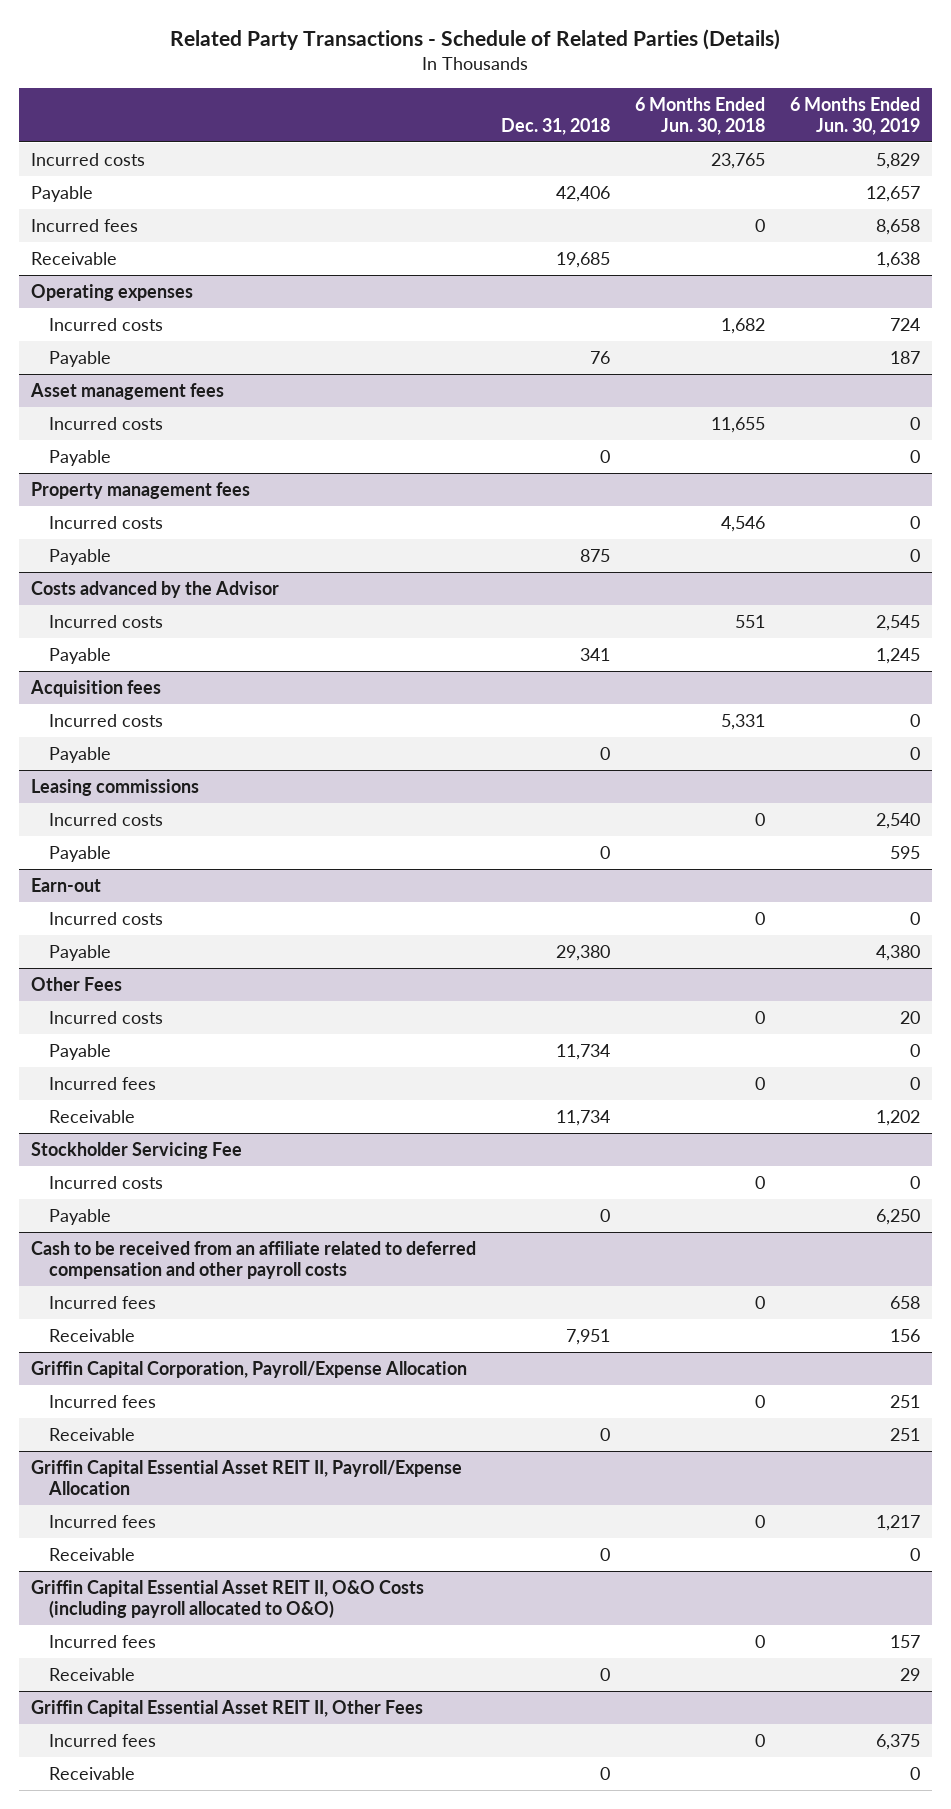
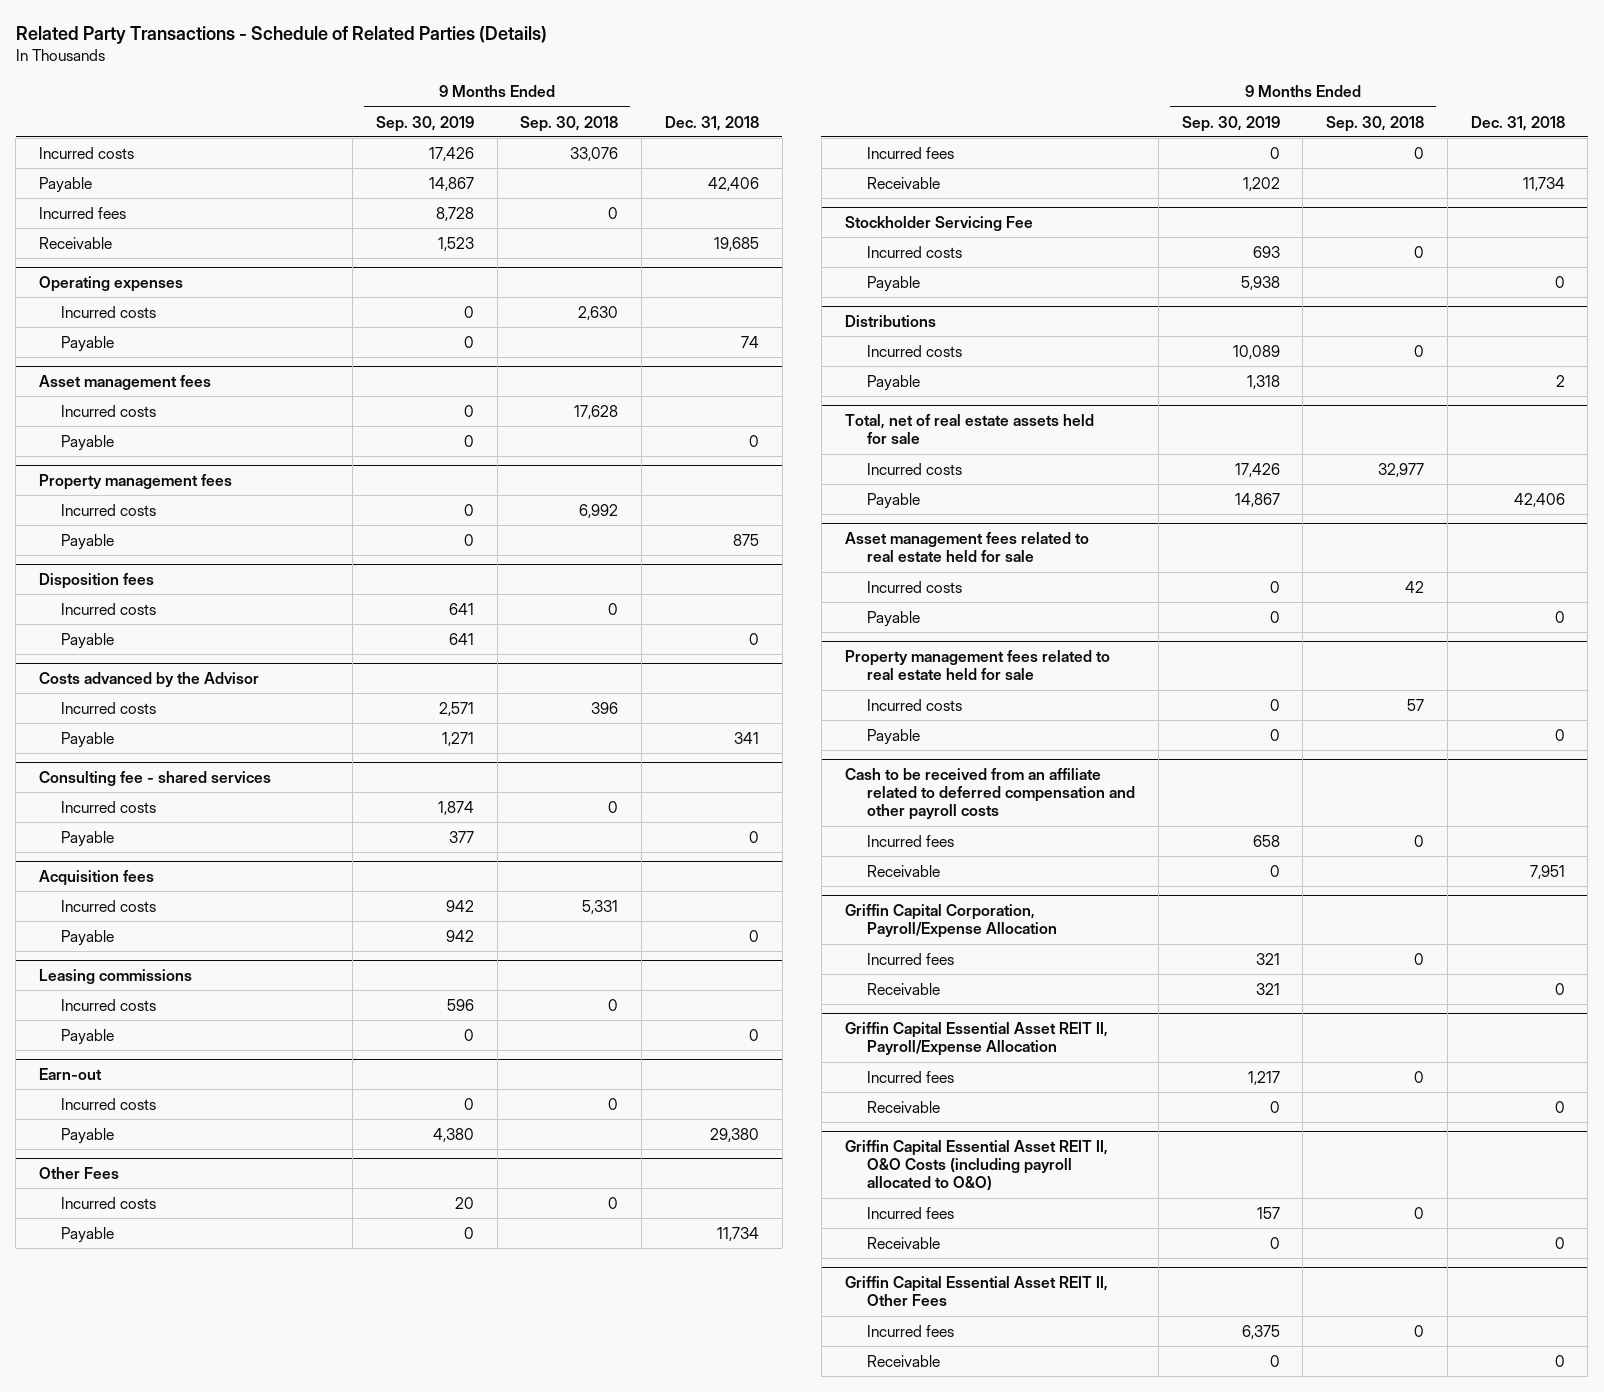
- | Dec. 31, 2018 | 6 Months Ended Jun. 30, 2018 | 6 Months Ended Jun. 30, 2019
+ | 9 Months Ended Sep. 30, 2019 | 9 Months Ended Sep. 30, 2018 | Dec. 31, 2018
@ Operating expenses
- Payable | 76 | | 187
+ Payable | 0 | | 74
+ Disposition fees
+ Incurred costs | 641 | 0 |
+ Payable | 641 | | 0
+ Consulting fee - shared services
+ Incurred costs | 1,874 | 0 |
+ Payable | 377 | | 0
+ Distributions
+ Incurred costs | 10,089 | 0 |
+ Payable | 1,318 | | 2
+ Total, net of real estate assets held for sale
+ Incurred costs | 17,426 | 32,977 |
+ Payable | 14,867 | | 42,406
+ Asset management fees related to real estate held for sale
+ Incurred costs | 0 | 42 |
+ Payable | 0 | | 0
+ Property management fees related to real estate held for sale
+ Incurred costs | 0 | 57 |
+ Payable | 0 | | 0

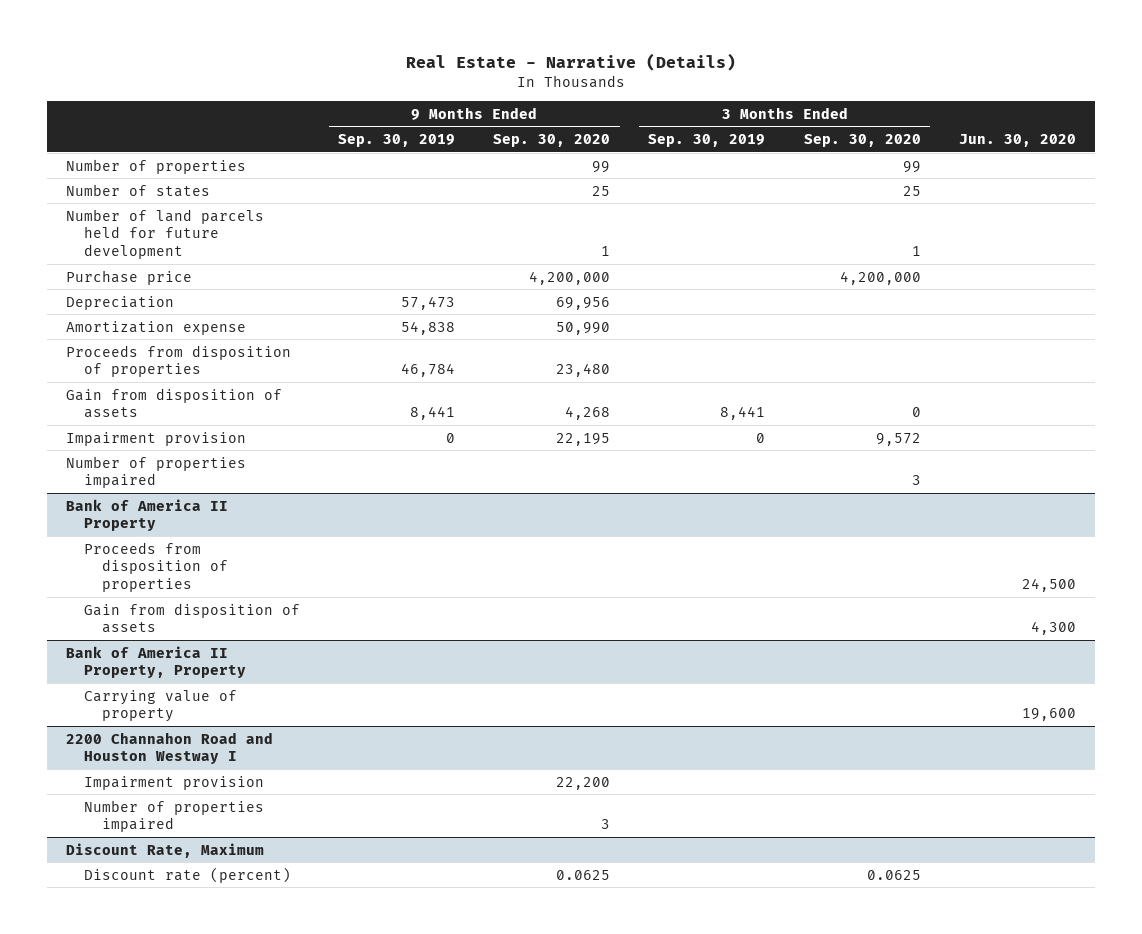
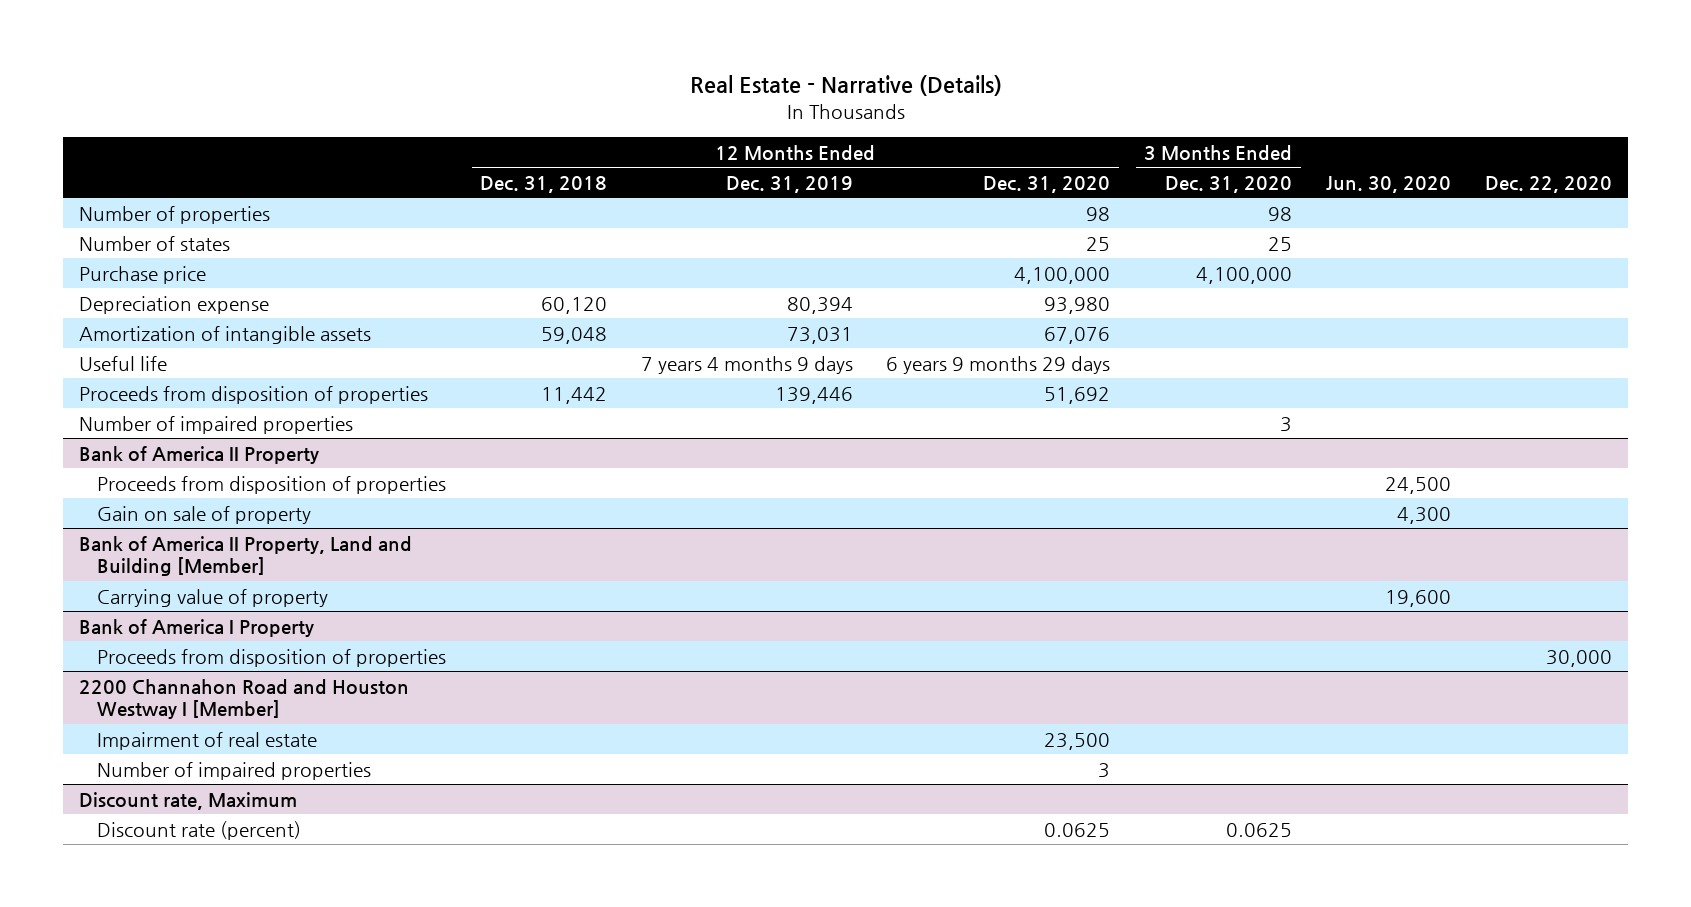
- | 9 Months Ended Sep. 30, 2019 | 9 Months Ended Sep. 30, 2020 | 3 Months Ended Sep. 30, 2019 | 3 Months Ended Sep. 30, 2020 | Jun. 30, 2020
+ | 12 Months Ended Dec. 31, 2018 | 12 Months Ended Dec. 31, 2019 | 12 Months Ended Dec. 31, 2020 | 3 Months Ended Dec. 31, 2020 | Jun. 30, 2020 | Dec. 22, 2020
- Number of land parcels held for future development | | 1 | | 1 |
- Depreciation | 57,473 | 69,956 | | |
- Amortization expense | 54,838 | 50,990 | | |
+ Depreciation expense | 60,120 | 80,394 | 93,980 | | |
+ Amortization of intangible assets | 59,048 | 73,031 | 67,076 | | |
+ Useful life | | 7 years 4 months 9 days | 6 years 9 months 29 days | | |
- Gain from disposition of assets | 8,441 | 4,268 | 8,441 | 0 |
- Impairment provision | 0 | 22,195 | 0 | 9,572 |
- Number of properties impaired | | | | 3 |
+ Number of impaired properties | | | | 3 | |
@ Bank of America II Property
- Gain from disposition of assets | | | | | 4,300
- Bank of America II Property, Property
@ Bank of America II Property
+ Gain on sale of property | | | | | 4,300 |
+ Bank of America II Property, Land and Building [Member]
- 2200 Channahon Road and Houston Westway I
- Impairment provision | | 22,200 | | |
- Number of properties impaired | | 3 | | |
- Discount Rate, Maximum
+ Bank of America I Property
+ Proceeds from disposition of properties | | | | | | 30,000
+ 2200 Channahon Road and Houston Westway I [Member]
+ Impairment of real estate | | | 23,500 | | |
+ Number of impaired properties | | | 3 | | |
+ Discount rate, Maximum

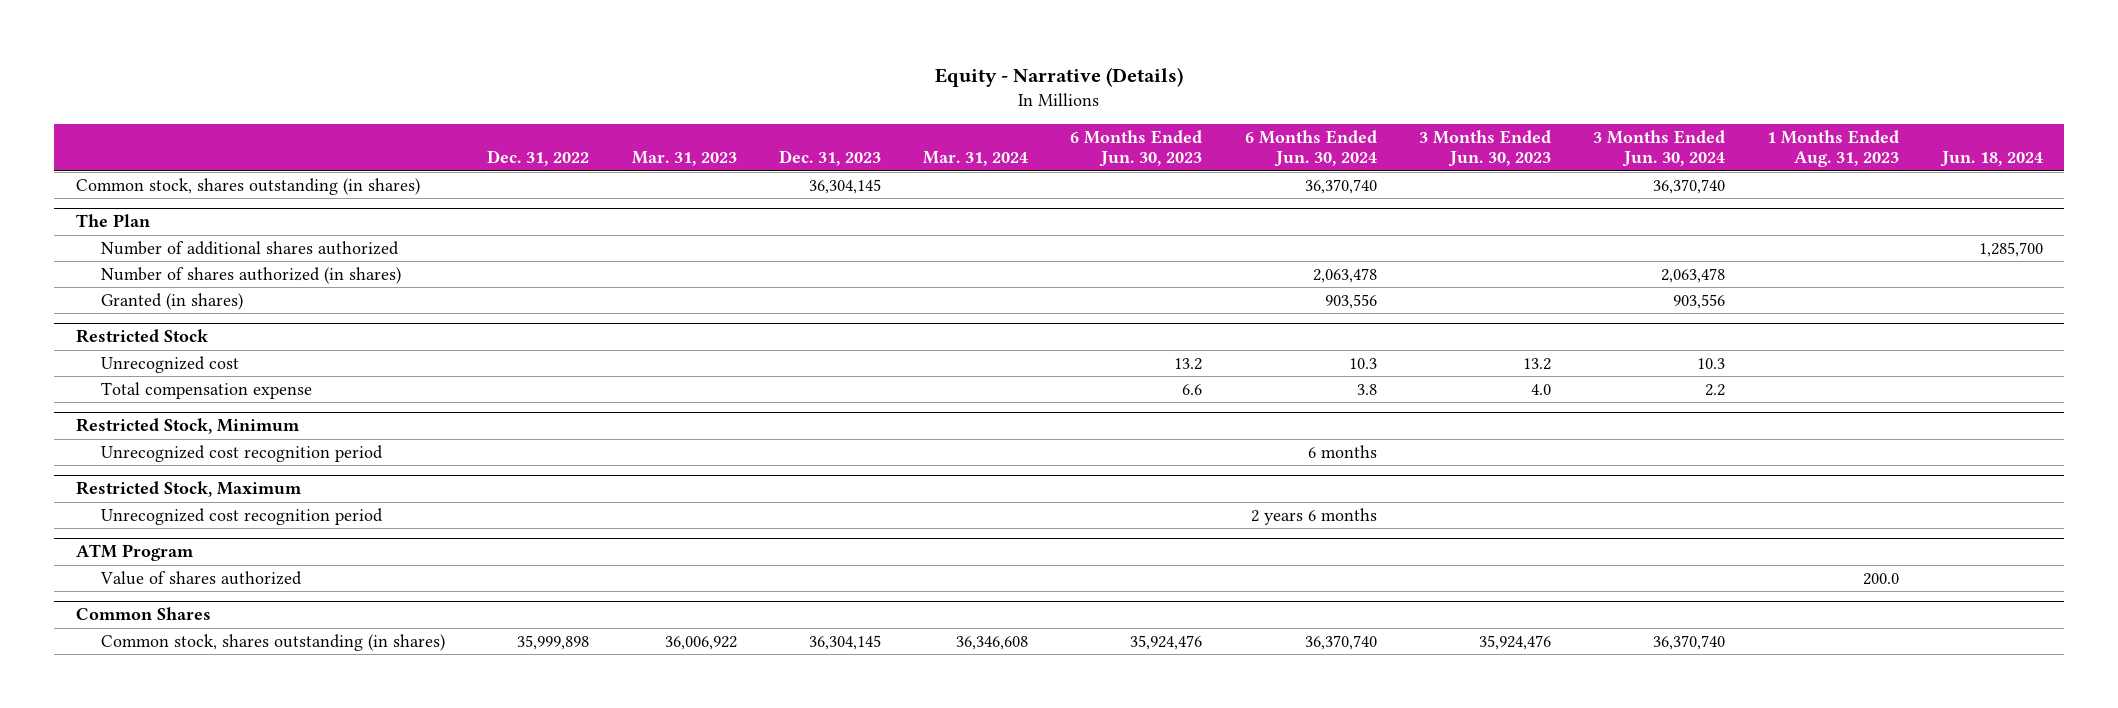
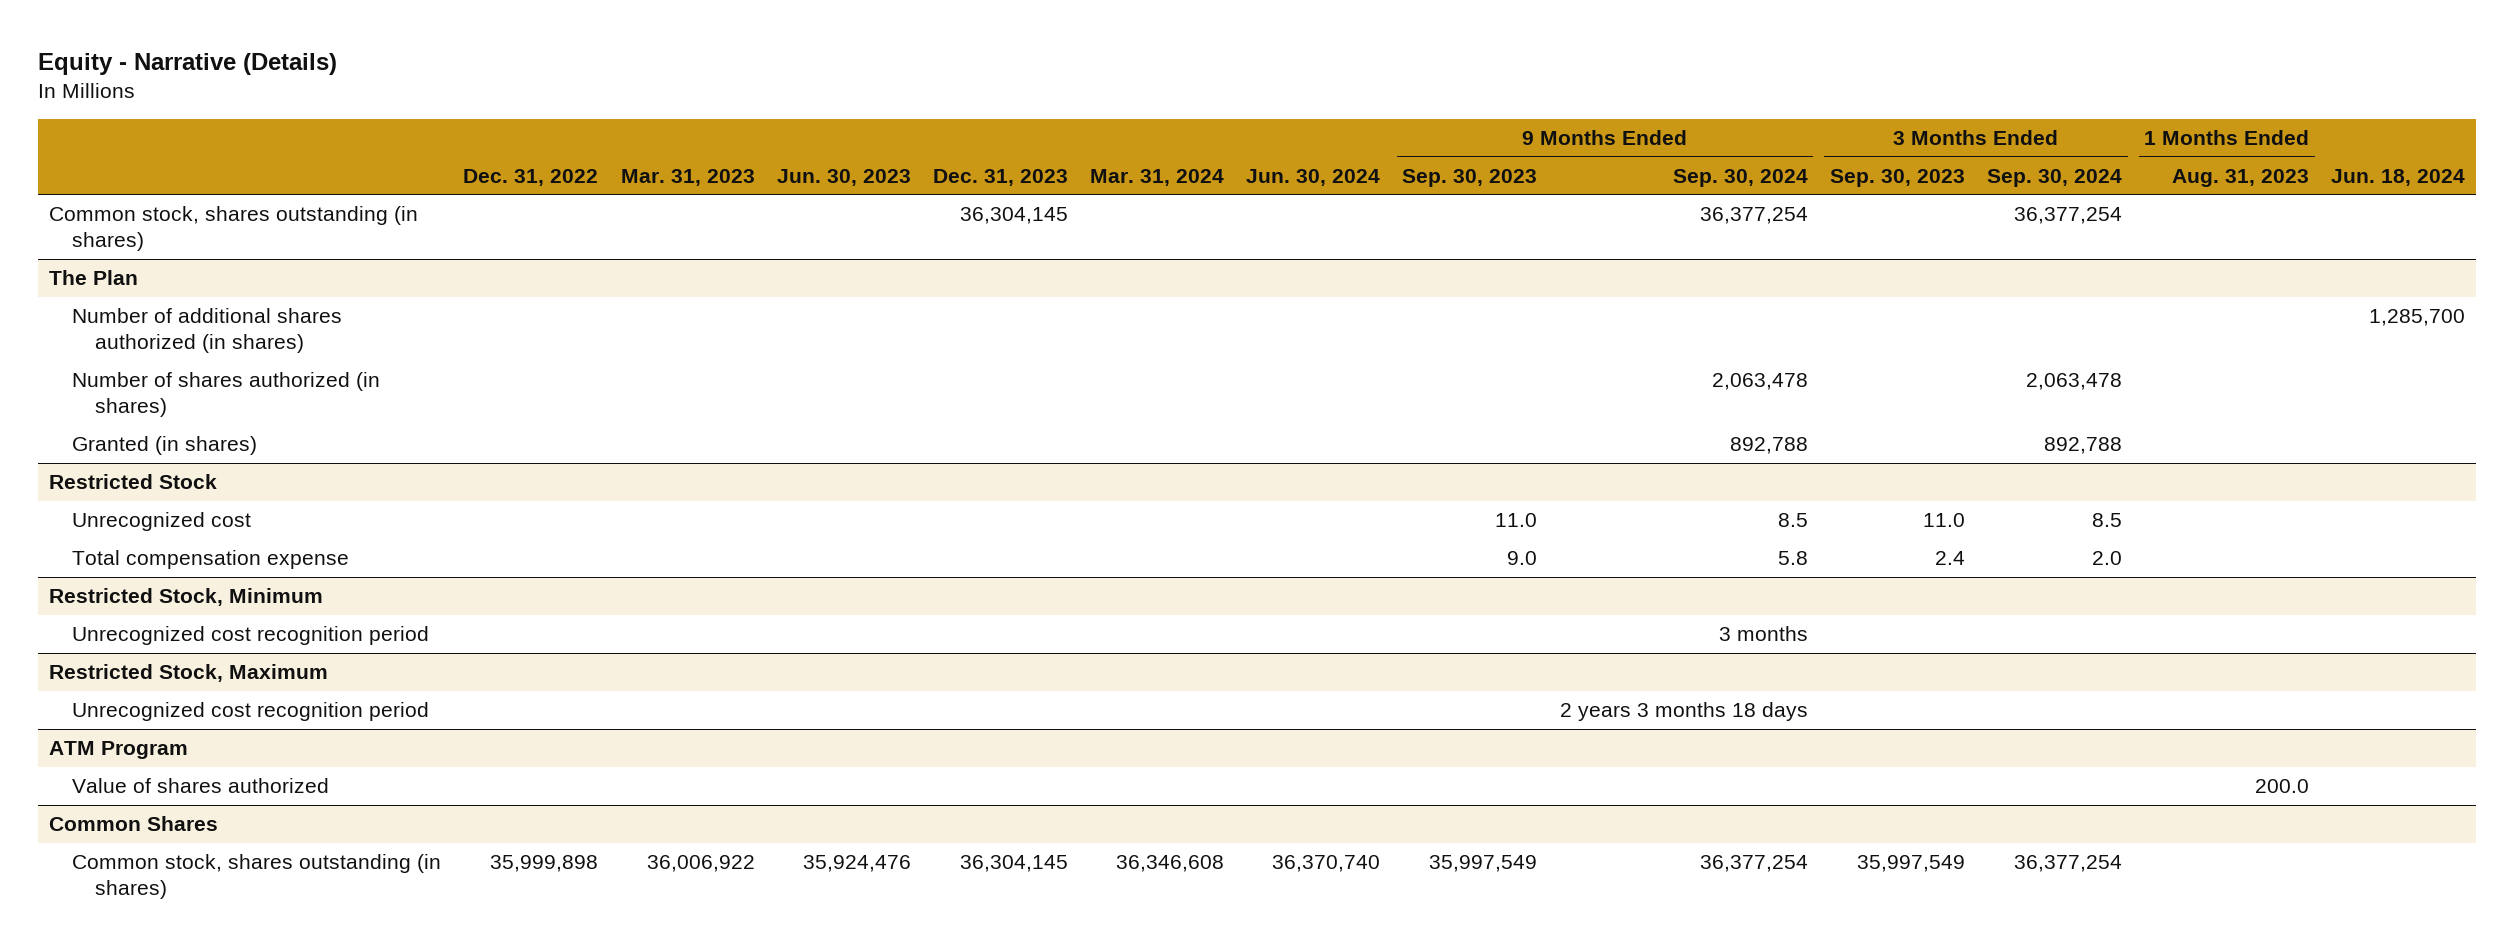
- | Dec. 31, 2022 | Mar. 31, 2023 | Dec. 31, 2023 | Mar. 31, 2024 | 6 Months Ended Jun. 30, 2023 | 6 Months Ended Jun. 30, 2024 | 3 Months Ended Jun. 30, 2023 | 3 Months Ended Jun. 30, 2024 | 1 Months Ended Aug. 31, 2023 | Jun. 18, 2024
+ | Dec. 31, 2022 | Mar. 31, 2023 | Jun. 30, 2023 | Dec. 31, 2023 | Mar. 31, 2024 | Jun. 30, 2024 | 9 Months Ended Sep. 30, 2023 | 9 Months Ended Sep. 30, 2024 | 3 Months Ended Sep. 30, 2023 | 3 Months Ended Sep. 30, 2024 | 1 Months Ended Aug. 31, 2023 | Jun. 18, 2024
@ The Plan
- Number of additional shares authorized | | | | | | | | | | 1,285,700
+ Number of additional shares authorized (in shares) | | | | | | | | | | | | 1,285,700

